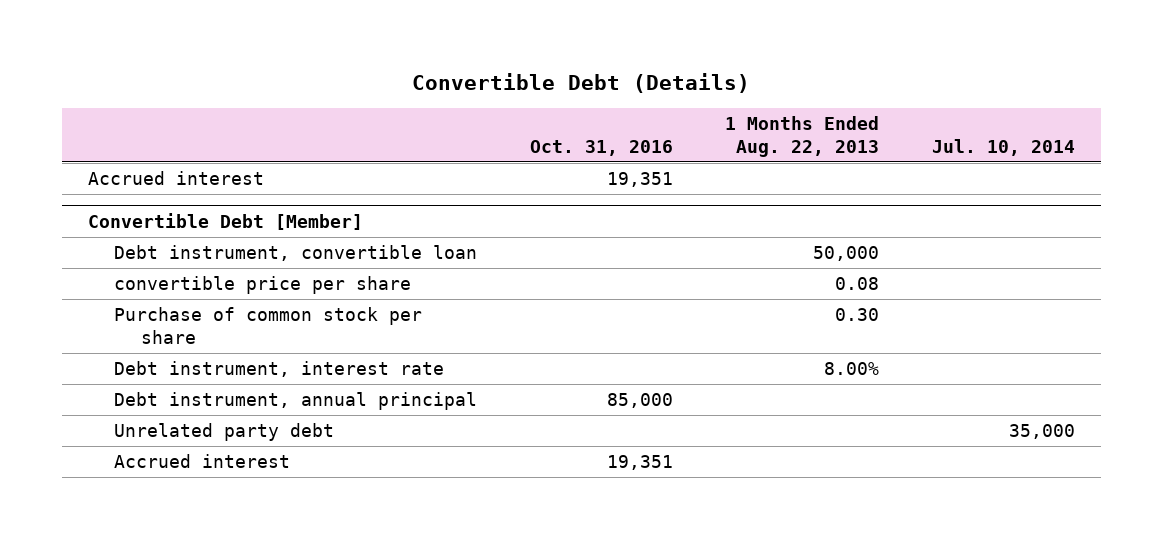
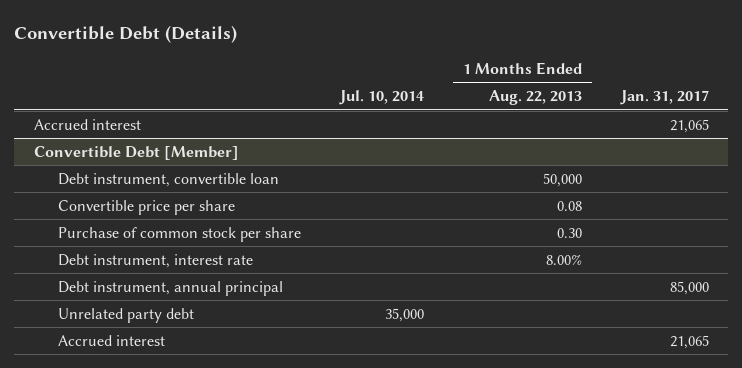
- | Oct. 31, 2016 | 1 Months Ended Aug. 22, 2013 | Jul. 10, 2014
+ | Jul. 10, 2014 | 1 Months Ended Aug. 22, 2013 | Jan. 31, 2017
@ Convertible Debt [Member]
- convertible price per share | | 0.08 |
+ Convertible price per share | | 0.08 |

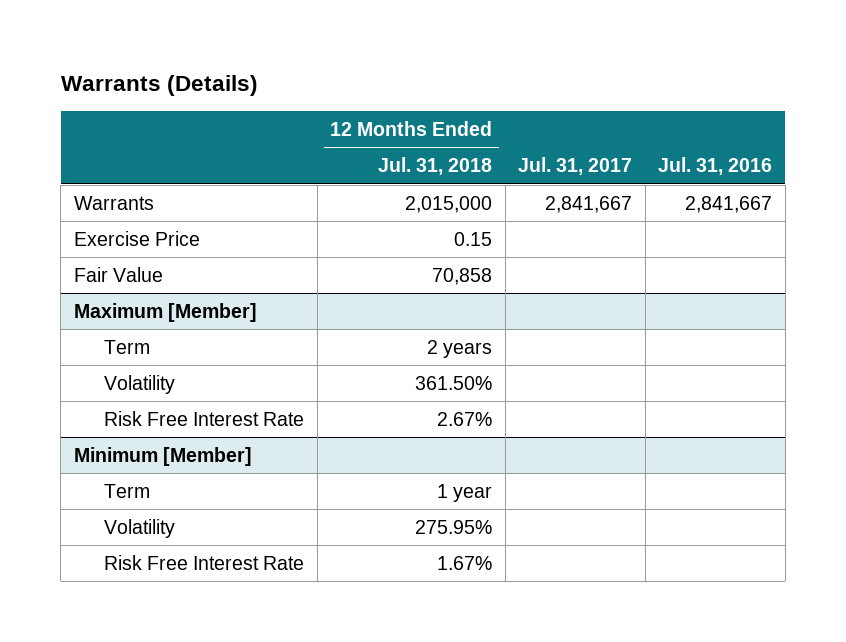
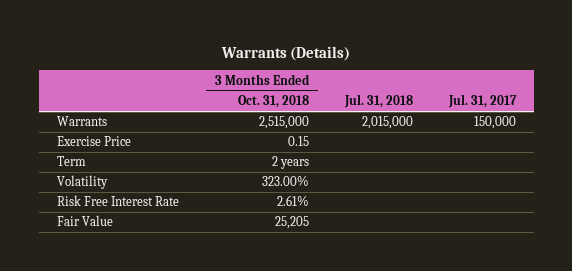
- | 12 Months Ended Jul. 31, 2018 | Jul. 31, 2017 | Jul. 31, 2016
+ | 3 Months Ended Oct. 31, 2018 | Jul. 31, 2018 | Jul. 31, 2017
- Warrants | 2,015,000 | 2,841,667 | 2,841,667
+ Warrants | 2,515,000 | 2,015,000 | 150,000
+ Term | 2 years | |
+ Volatility | 323.00% | |
+ Risk Free Interest Rate | 2.61% | |
- Maximum [Member]
- Term | 2 years | |
- Volatility | 361.50% | |
- Risk Free Interest Rate | 2.67% | |
- Minimum [Member]
- Term | 1 year | |
- Volatility | 275.95% | |
- Risk Free Interest Rate | 1.67% | |

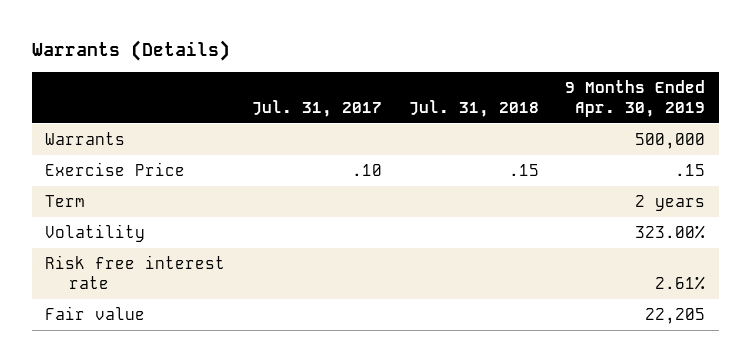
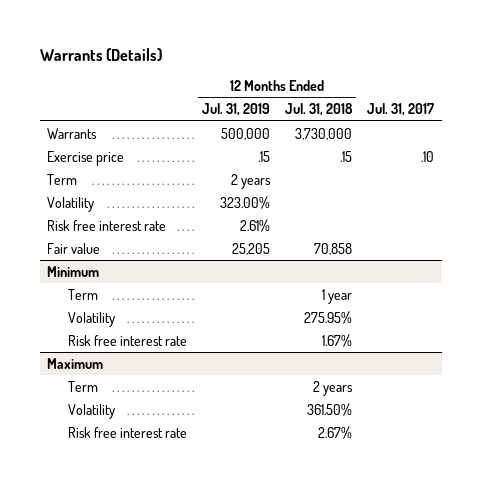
- | Jul. 31, 2017 | Jul. 31, 2018 | 9 Months Ended Apr. 30, 2019
+ | 12 Months Ended Jul. 31, 2019 | 12 Months Ended Jul. 31, 2018 | Jul. 31, 2017
- Exercise Price | .10 | .15 | .15
+ Exercise price | .15 | .15 | .10
+ Minimum
+ Term | | 1 year |
+ Volatility | | 275.95% |
+ Risk free interest rate | | 1.67% |
+ Maximum
+ Term | | 2 years |
+ Volatility | | 361.50% |
+ Risk free interest rate | | 2.67% |

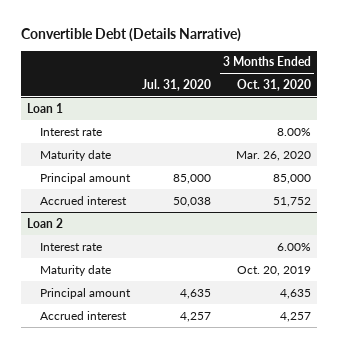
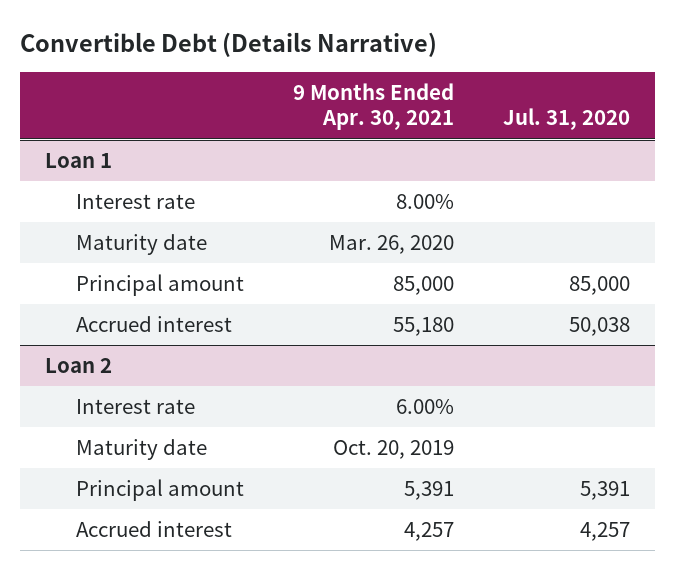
- | Jul. 31, 2020 | 3 Months Ended Oct. 31, 2020
+ | 9 Months Ended Apr. 30, 2021 | Jul. 31, 2020
@ Loan 2
- Principal amount | 4,635 | 4,635
+ Principal amount | 5,391 | 5,391

